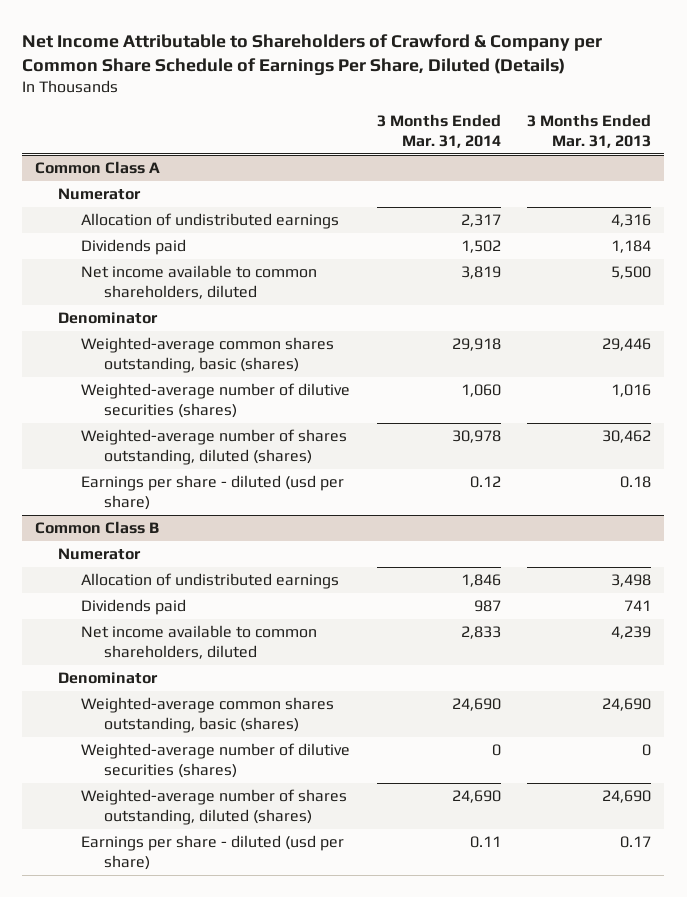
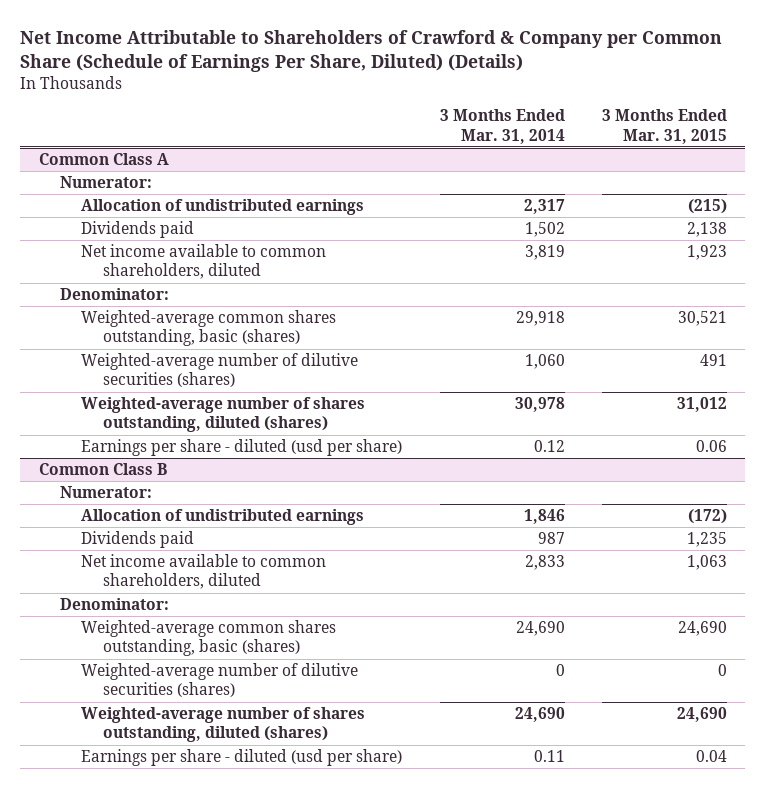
- Net Income Attributable to Shareholders of Crawford & Company per Common Share Schedule of Earnings Per Share, Diluted (Details)
+ Net Income Attributable to Shareholders of Crawford & Company per Common Share (Schedule of Earnings Per Share, Diluted) (Details)
- | 3 Months Ended Mar. 31, 2014 | 3 Months Ended Mar. 31, 2013
+ | 3 Months Ended Mar. 31, 2014 | 3 Months Ended Mar. 31, 2015
@ Common Class A
- Numerator
+ Numerator:
- Denominator
+ Denominator:
@ Common Class B
- Numerator
+ Numerator:
- Denominator
+ Denominator:

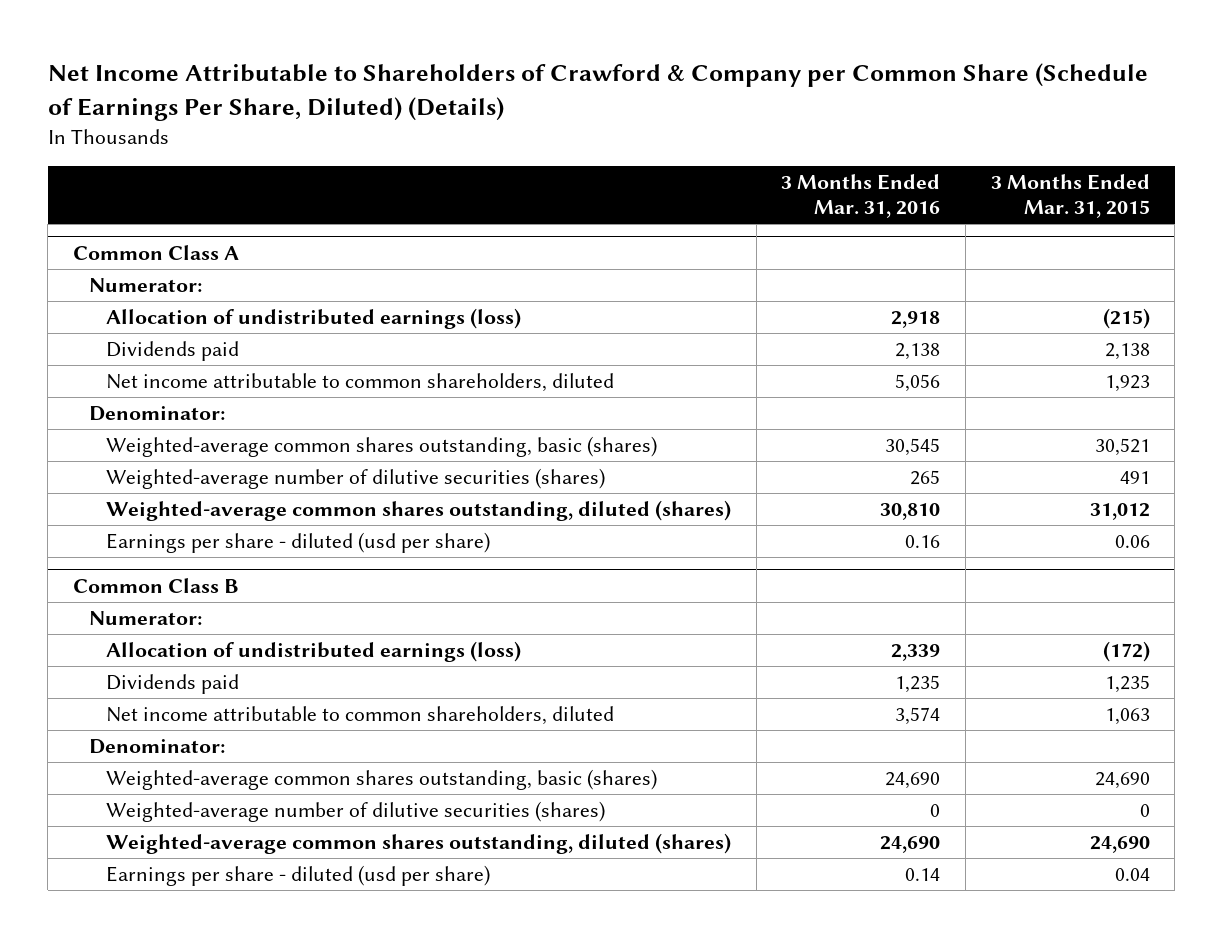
- | 3 Months Ended Mar. 31, 2014 | 3 Months Ended Mar. 31, 2015
+ | 3 Months Ended Mar. 31, 2016 | 3 Months Ended Mar. 31, 2015
@ Common Class A
- Allocation of undistributed earnings | 2,317 | (215)
+ Allocation of undistributed earnings (loss) | 2,918 | (215)
- Net income available to common shareholders, diluted | 3,819 | 1,923
+ Net income attributable to common shareholders, diluted | 5,056 | 1,923
- Weighted-average number of shares outstanding, diluted (shares) | 30,978 | 31,012
+ Weighted-average common shares outstanding, diluted (shares) | 30,810 | 31,012
@ Common Class B
- Allocation of undistributed earnings | 1,846 | (172)
+ Allocation of undistributed earnings (loss) | 2,339 | (172)
- Net income available to common shareholders, diluted | 2,833 | 1,063
+ Net income attributable to common shareholders, diluted | 3,574 | 1,063
- Weighted-average number of shares outstanding, diluted (shares) | 24,690 | 24,690
+ Weighted-average common shares outstanding, diluted (shares) | 24,690 | 24,690

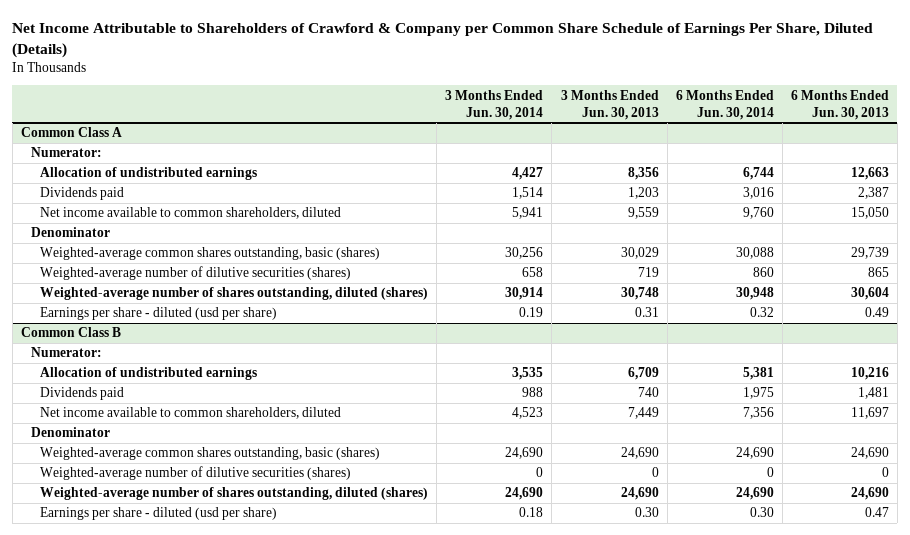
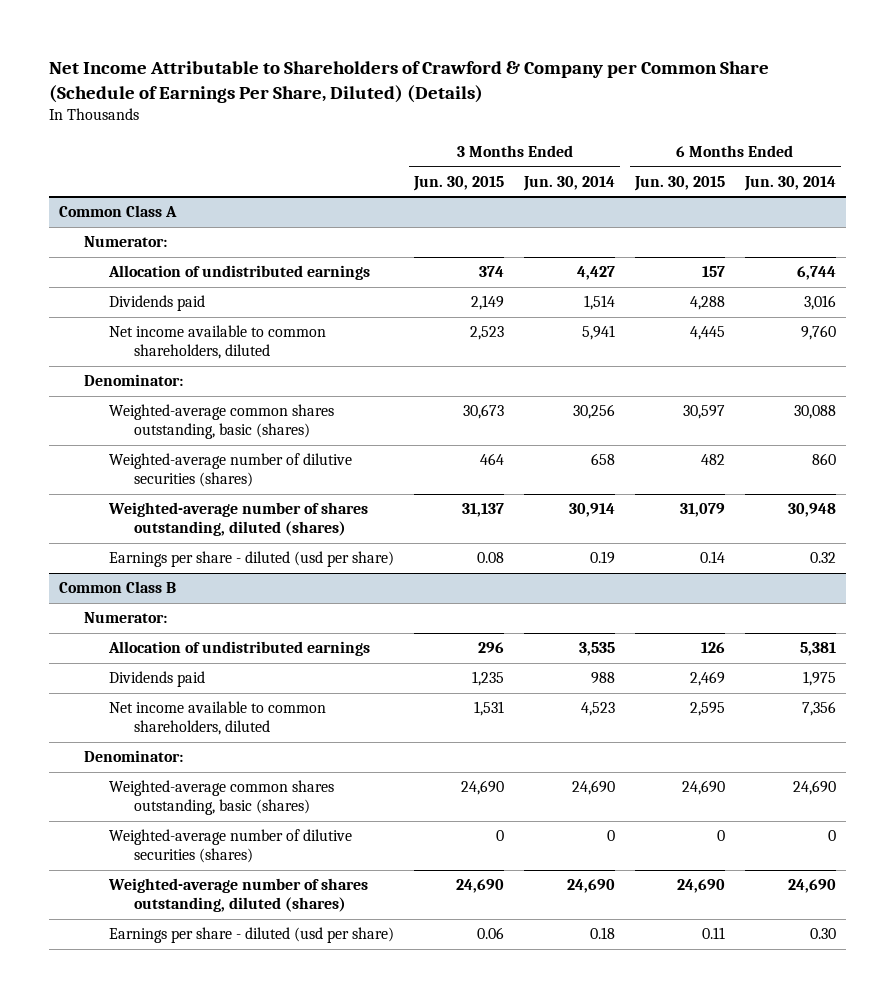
- Net Income Attributable to Shareholders of Crawford & Company per Common Share Schedule of Earnings Per Share, Diluted (Details)
+ Net Income Attributable to Shareholders of Crawford & Company per Common Share (Schedule of Earnings Per Share, Diluted) (Details)
- | 3 Months Ended Jun. 30, 2014 | 3 Months Ended Jun. 30, 2013 | 6 Months Ended Jun. 30, 2014 | 6 Months Ended Jun. 30, 2013
+ | 3 Months Ended Jun. 30, 2015 | 3 Months Ended Jun. 30, 2014 | 6 Months Ended Jun. 30, 2015 | 6 Months Ended Jun. 30, 2014
@ Common Class A
- Denominator
+ Denominator:
@ Common Class B
- Denominator
+ Denominator:

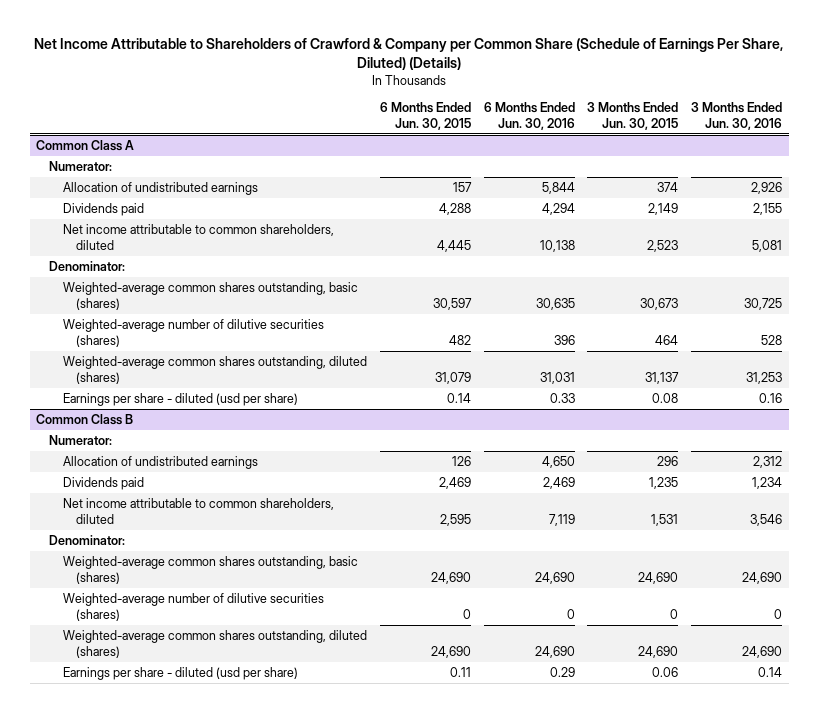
- | 3 Months Ended Jun. 30, 2015 | 3 Months Ended Jun. 30, 2014 | 6 Months Ended Jun. 30, 2015 | 6 Months Ended Jun. 30, 2014
+ | 6 Months Ended Jun. 30, 2015 | 6 Months Ended Jun. 30, 2016 | 3 Months Ended Jun. 30, 2015 | 3 Months Ended Jun. 30, 2016
@ Common Class A
- Net income available to common shareholders, diluted | 2,523 | 5,941 | 4,445 | 9,760
+ Net income attributable to common shareholders, diluted | 4,445 | 10,138 | 2,523 | 5,081
- Weighted-average number of shares outstanding, diluted (shares) | 31,137 | 30,914 | 31,079 | 30,948
+ Weighted-average common shares outstanding, diluted (shares) | 31,079 | 31,031 | 31,137 | 31,253
@ Common Class B
- Net income available to common shareholders, diluted | 1,531 | 4,523 | 2,595 | 7,356
+ Net income attributable to common shareholders, diluted | 2,595 | 7,119 | 1,531 | 3,546
- Weighted-average number of shares outstanding, diluted (shares) | 24,690 | 24,690 | 24,690 | 24,690
+ Weighted-average common shares outstanding, diluted (shares) | 24,690 | 24,690 | 24,690 | 24,690

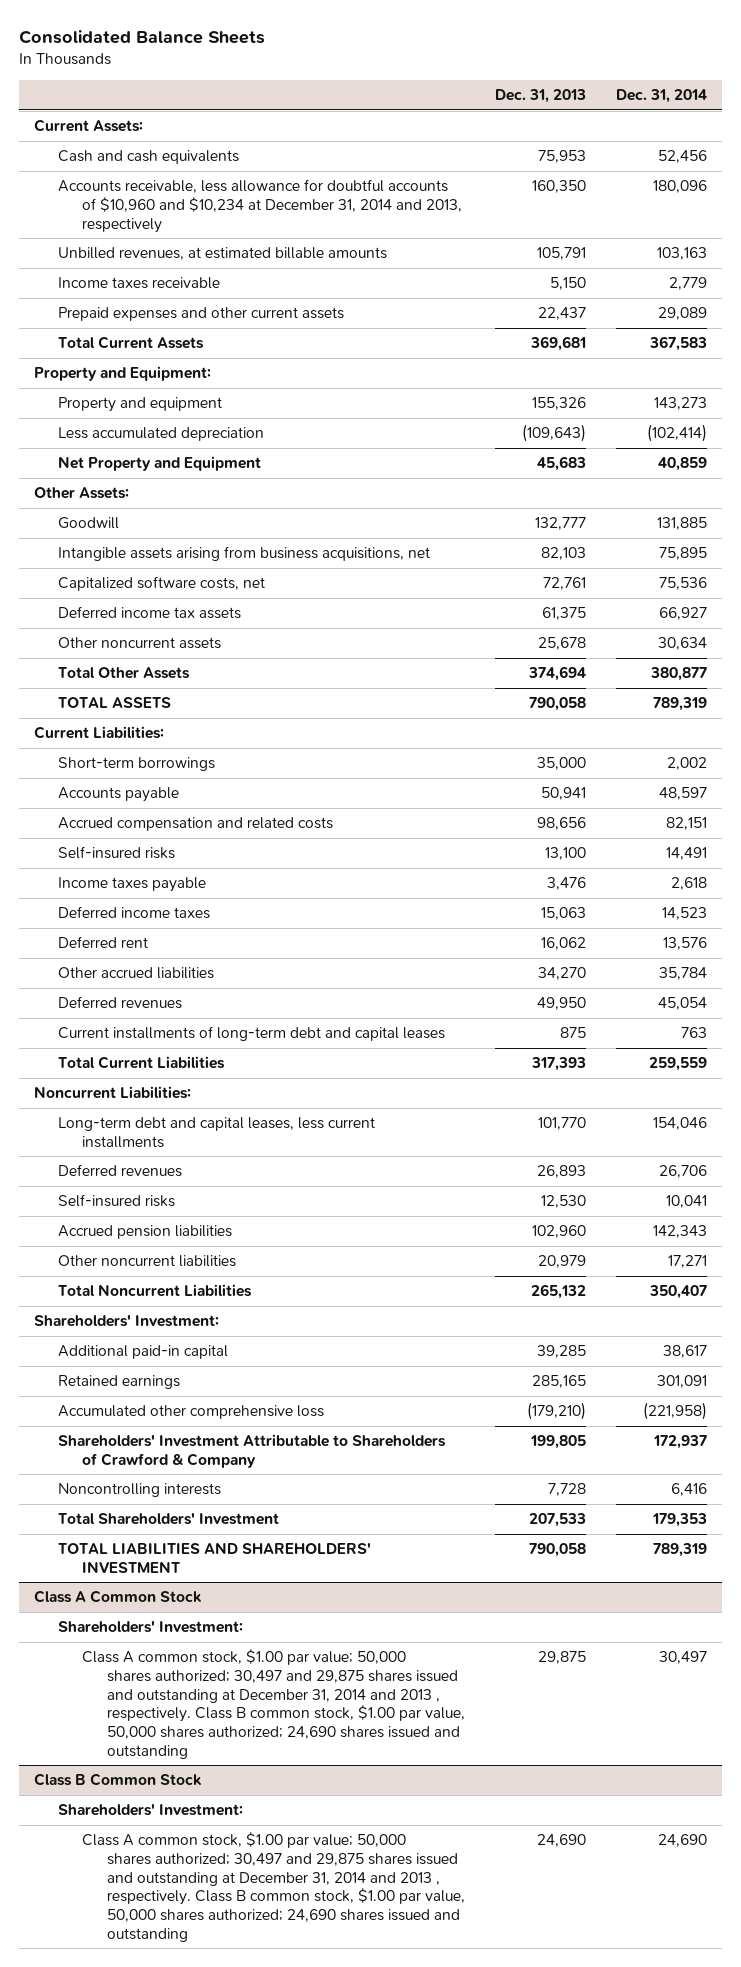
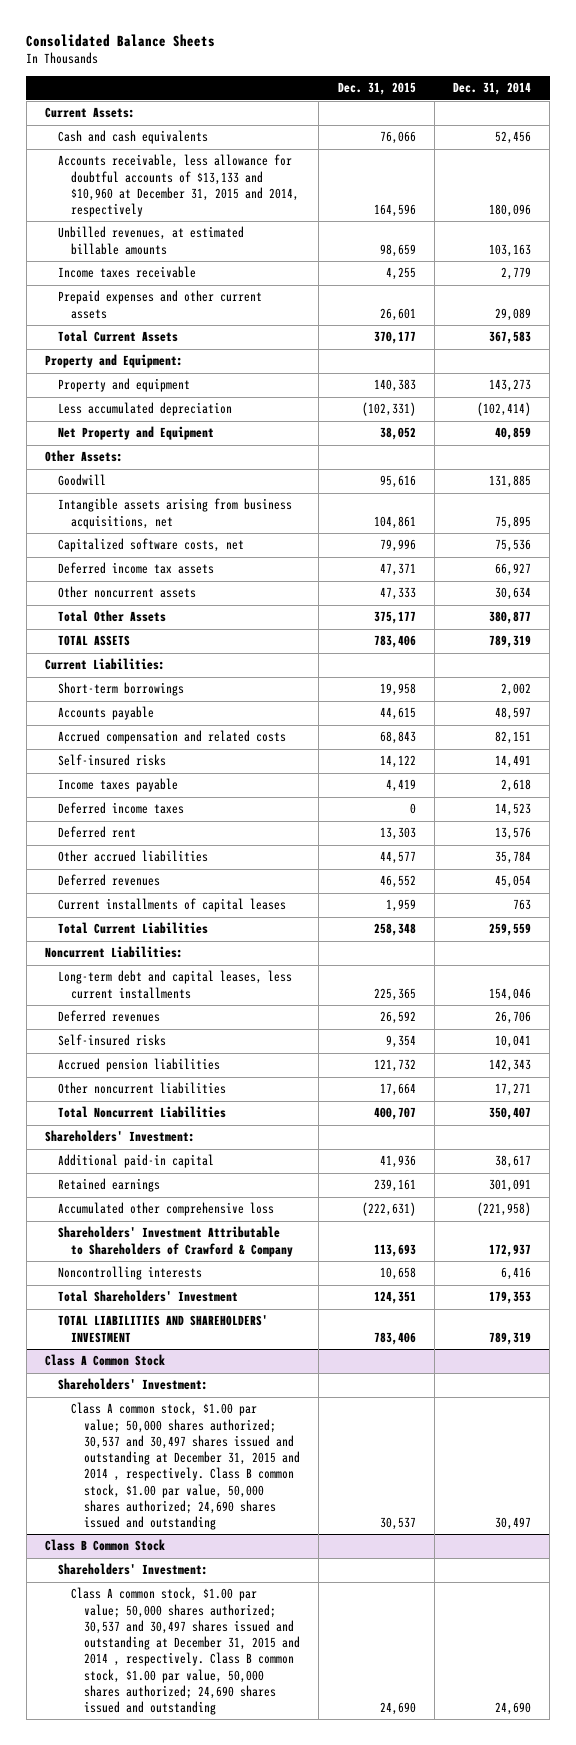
- | Dec. 31, 2013 | Dec. 31, 2014
+ | Dec. 31, 2015 | Dec. 31, 2014
- Accounts receivable, less allowance for doubtful accounts of $10,960 and $10,234 at December 31, 2014 and 2013, respectively | 160,350 | 180,096
+ Accounts receivable, less allowance for doubtful accounts of $13,133 and $10,960 at December 31, 2015 and 2014, respectively | 164,596 | 180,096
- Current installments of long-term debt and capital leases | 875 | 763
+ Current installments of capital leases | 1,959 | 763
@ Class A Common Stock
- Class A common stock, $1.00 par value; 50,000 shares authorized; 30,497 and 29,875 shares issued and outstanding at December 31, 2014 and 2013 , respectively. Class B common stock, $1.00 par value, 50,000 shares authorized; 24,690 shares issued and outstanding | 29,875 | 30,497
+ Class A common stock, $1.00 par value; 50,000 shares authorized; 30,537 and 30,497 shares issued and outstanding at December 31, 2015 and 2014 , respectively. Class B common stock, $1.00 par value, 50,000 shares authorized; 24,690 shares issued and outstanding | 30,537 | 30,497
@ Class B Common Stock
- Class A common stock, $1.00 par value; 50,000 shares authorized; 30,497 and 29,875 shares issued and outstanding at December 31, 2014 and 2013 , respectively. Class B common stock, $1.00 par value, 50,000 shares authorized; 24,690 shares issued and outstanding | 24,690 | 24,690
+ Class A common stock, $1.00 par value; 50,000 shares authorized; 30,537 and 30,497 shares issued and outstanding at December 31, 2015 and 2014 , respectively. Class B common stock, $1.00 par value, 50,000 shares authorized; 24,690 shares issued and outstanding | 24,690 | 24,690

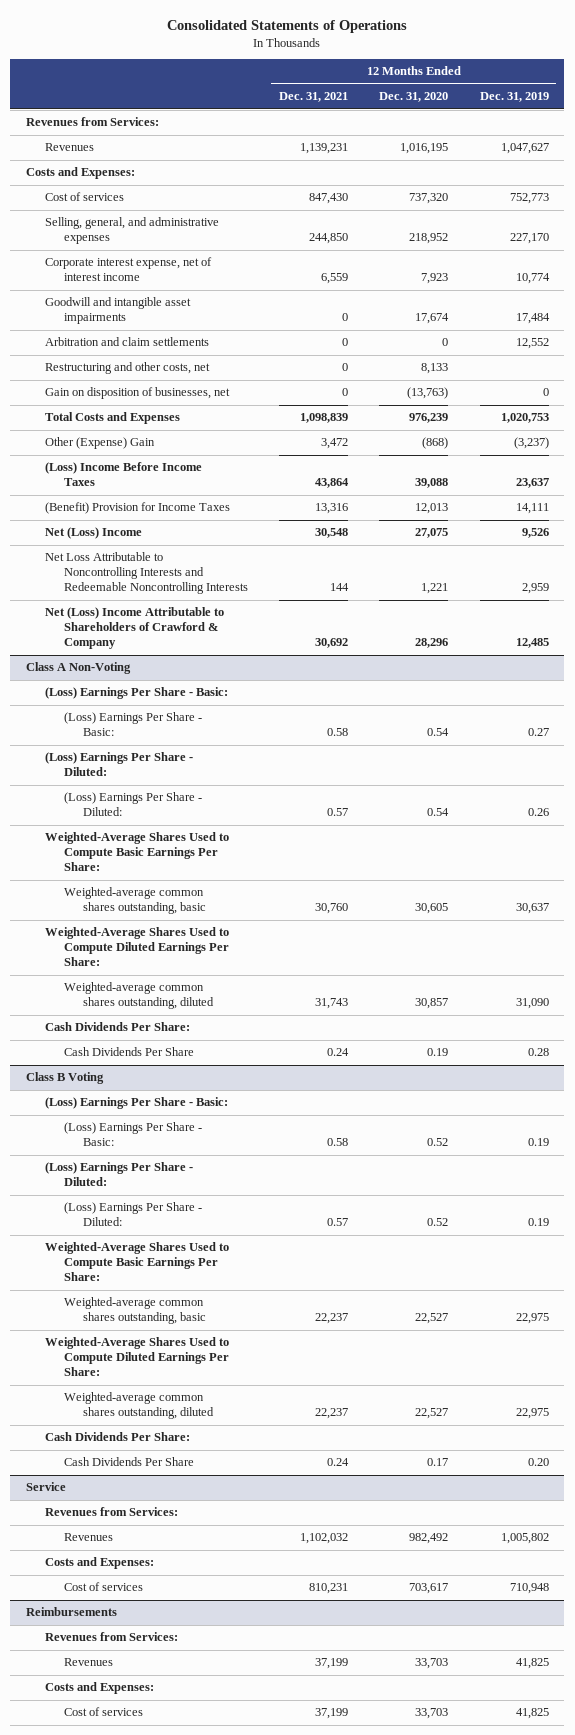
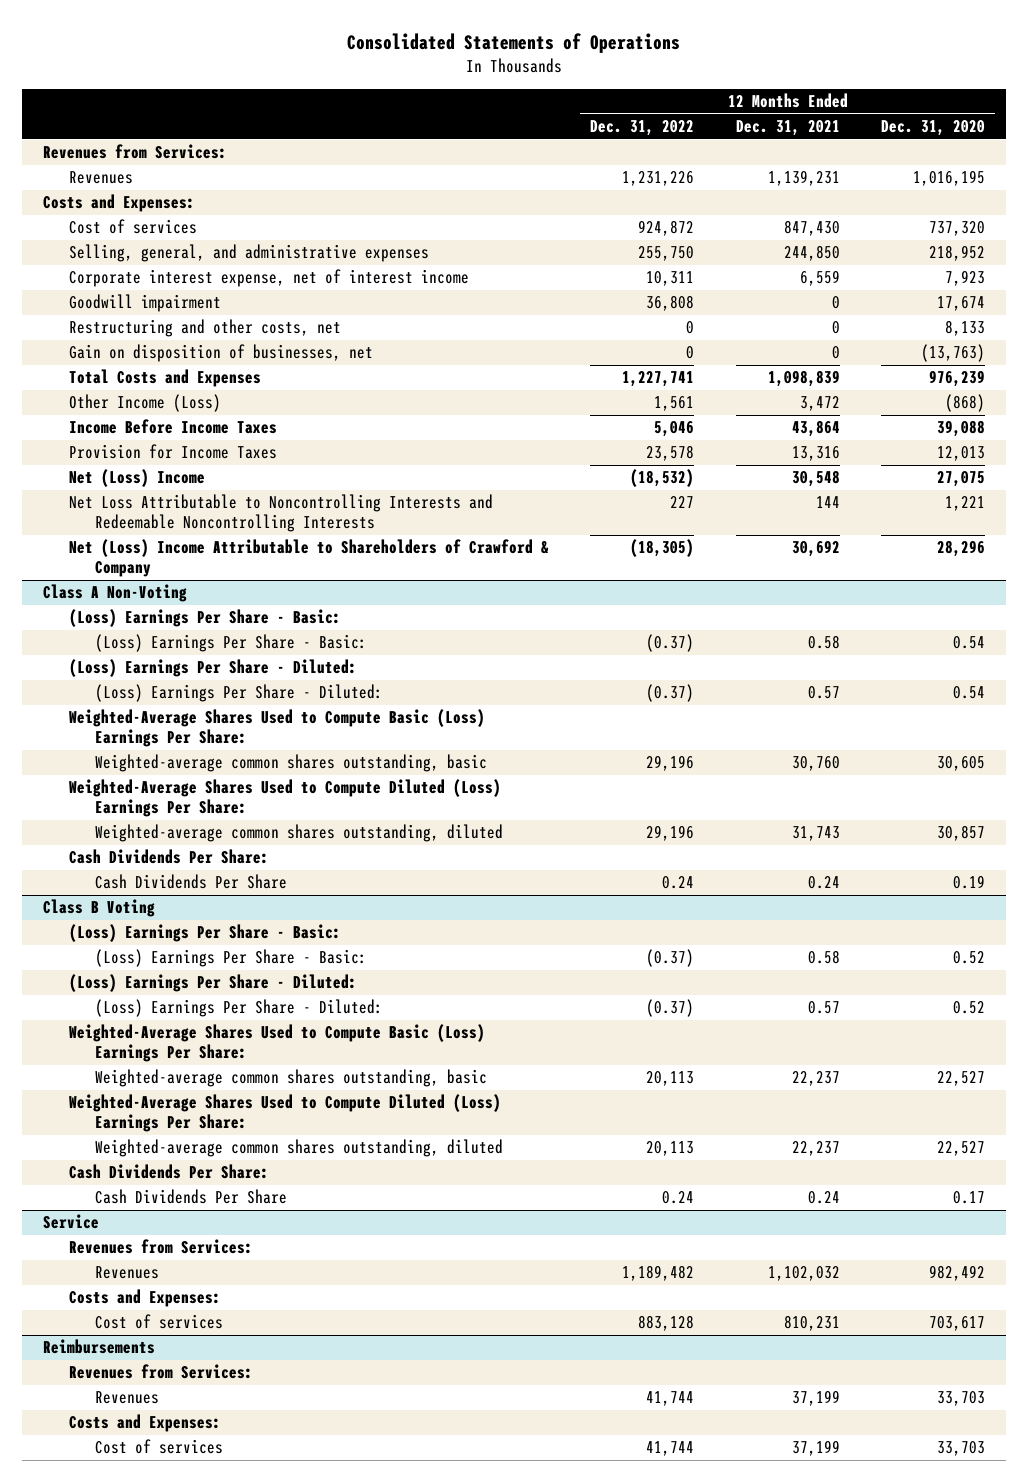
- | 12 Months Ended Dec. 31, 2021 | 12 Months Ended Dec. 31, 2020 | 12 Months Ended Dec. 31, 2019
+ | 12 Months Ended Dec. 31, 2022 | 12 Months Ended Dec. 31, 2021 | 12 Months Ended Dec. 31, 2020
- Goodwill and intangible asset impairments | 0 | 17,674 | 17,484
- Arbitration and claim settlements | 0 | 0 | 12,552
+ Goodwill impairment | 36,808 | 0 | 17,674
- Other (Expense) Gain | 3,472 | (868) | (3,237)
- (Loss) Income Before Income Taxes | 43,864 | 39,088 | 23,637
- (Benefit) Provision for Income Taxes | 13,316 | 12,013 | 14,111
+ Other Income (Loss) | 1,561 | 3,472 | (868)
+ Income Before Income Taxes | 5,046 | 43,864 | 39,088
+ Provision for Income Taxes | 23,578 | 13,316 | 12,013
@ Class A Non-Voting
- Weighted-Average Shares Used to Compute Basic Earnings Per Share:
+ Weighted-Average Shares Used to Compute Basic (Loss) Earnings Per Share:
- Weighted-Average Shares Used to Compute Diluted Earnings Per Share:
+ Weighted-Average Shares Used to Compute Diluted (Loss) Earnings Per Share:
@ Class B Voting
- Weighted-Average Shares Used to Compute Basic Earnings Per Share:
+ Weighted-Average Shares Used to Compute Basic (Loss) Earnings Per Share:
- Weighted-Average Shares Used to Compute Diluted Earnings Per Share:
+ Weighted-Average Shares Used to Compute Diluted (Loss) Earnings Per Share:

